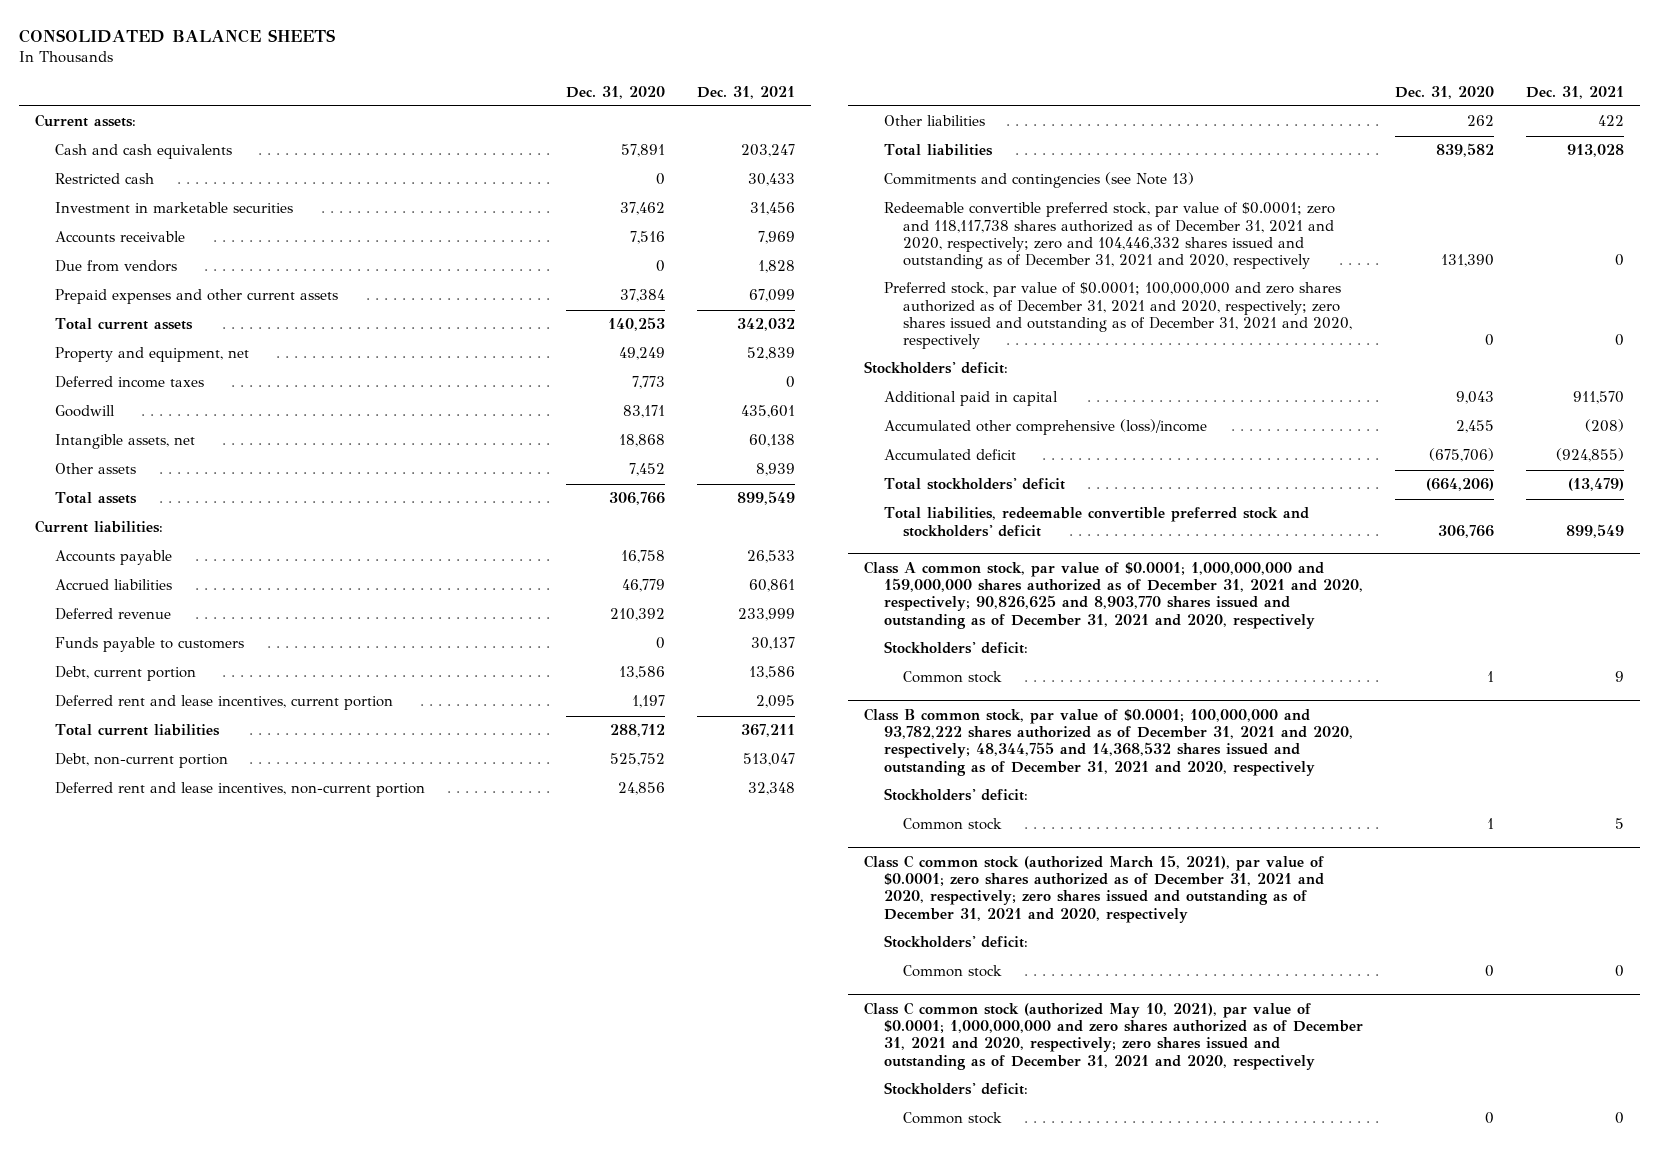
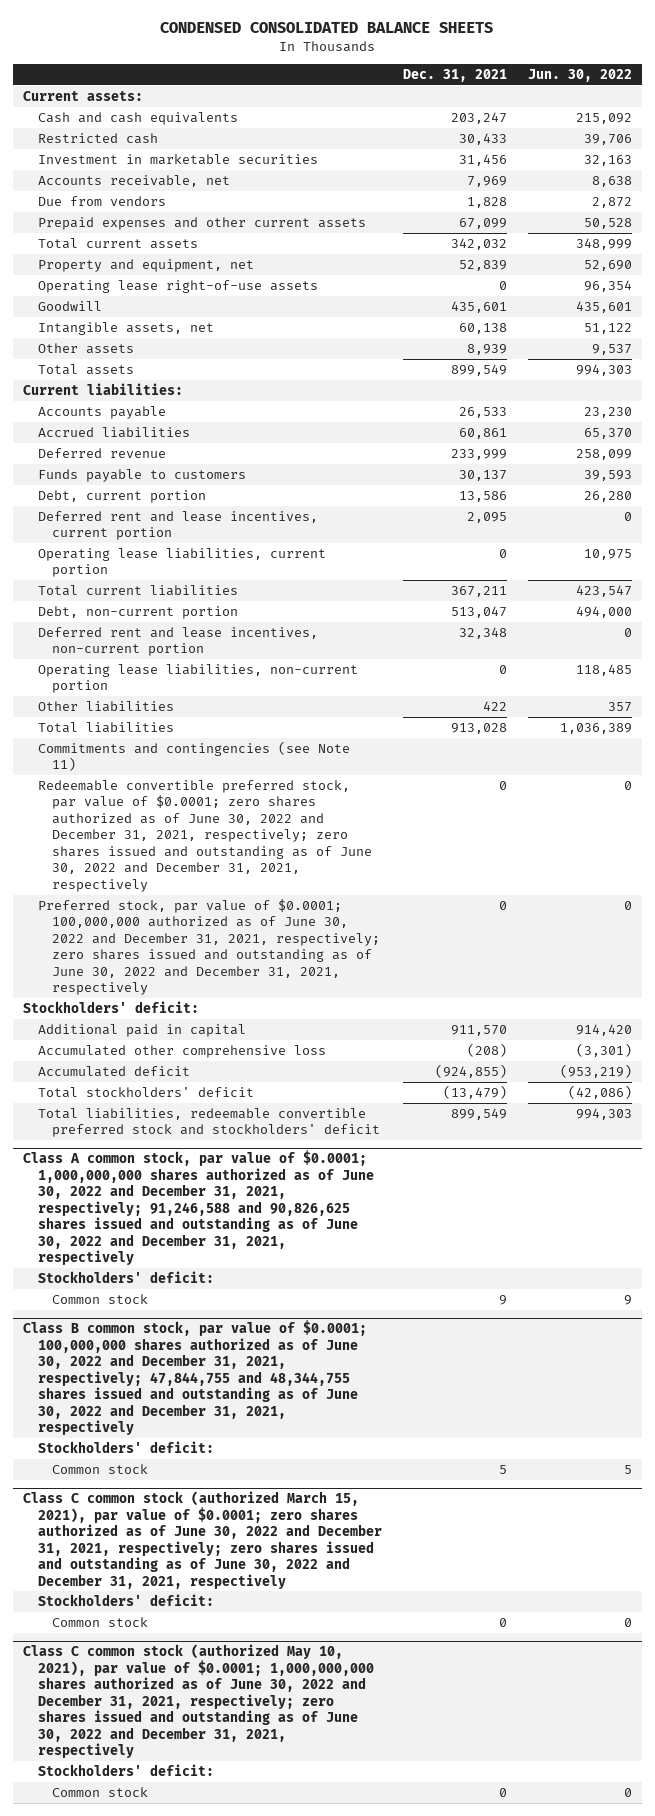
- CONSOLIDATED BALANCE SHEETS
+ CONDENSED CONSOLIDATED BALANCE SHEETS
- | Dec. 31, 2020 | Dec. 31, 2021
+ | Dec. 31, 2021 | Jun. 30, 2022
- Accounts receivable | 7,516 | 7,969
+ Accounts receivable, net | 7,969 | 8,638
- Deferred income taxes | 7,773 | 0
+ Operating lease right-of-use assets | 0 | 96,354
+ Operating lease liabilities, current portion | 0 | 10,975
+ Operating lease liabilities, non-current portion | 0 | 118,485
- Commitments and contingencies (see Note 13)
- Redeemable convertible preferred stock, par value of $0.0001; zero and 118,117,738 shares authorized as of December 31, 2021 and 2020, respectively; zero and 104,446,332 shares issued and outstanding as of December 31, 2021 and 2020, respectively | 131,390 | 0
- Preferred stock, par value of $0.0001; 100,000,000 and zero shares authorized as of December 31, 2021 and 2020, respectively; zero shares issued and outstanding as of December 31, 2021 and 2020, respectively | 0 | 0
+ Commitments and contingencies (see Note 11)
+ Redeemable convertible preferred stock, par value of $0.0001; zero shares authorized as of June 30, 2022 and December 31, 2021, respectively; zero shares issued and outstanding as of June 30, 2022 and December 31, 2021, respectively | 0 | 0
+ Preferred stock, par value of $0.0001; 100,000,000 authorized as of June 30, 2022 and December 31, 2021, respectively; zero shares issued and outstanding as of June 30, 2022 and December 31, 2021, respectively | 0 | 0
- Accumulated other comprehensive (loss)/income | 2,455 | (208)
+ Accumulated other comprehensive loss | (208) | (3,301)
- Class A common stock, par value of $0.0001; 1,000,000,000 and 159,000,000 shares authorized as of December 31, 2021 and 2020, respectively; 90,826,625 and 8,903,770 shares issued and outstanding as of December 31, 2021 and 2020, respectively
+ Class A common stock, par value of $0.0001; 1,000,000,000 shares authorized as of June 30, 2022 and December 31, 2021, respectively; 91,246,588 and 90,826,625 shares issued and outstanding as of June 30, 2022 and December 31, 2021, respectively
- Class B common stock, par value of $0.0001; 100,000,000 and 93,782,222 shares authorized as of December 31, 2021 and 2020, respectively; 48,344,755 and 14,368,532 shares issued and outstanding as of December 31, 2021 and 2020, respectively
+ Class B common stock, par value of $0.0001; 100,000,000 shares authorized as of June 30, 2022 and December 31, 2021, respectively; 47,844,755 and 48,344,755 shares issued and outstanding as of June 30, 2022 and December 31, 2021, respectively
- Class C common stock (authorized March 15, 2021), par value of $0.0001; zero shares authorized as of December 31, 2021 and 2020, respectively; zero shares issued and outstanding as of December 31, 2021 and 2020, respectively
+ Class C common stock (authorized March 15, 2021), par value of $0.0001; zero shares authorized as of June 30, 2022 and December 31, 2021, respectively; zero shares issued and outstanding as of June 30, 2022 and December 31, 2021, respectively
- Class C common stock (authorized May 10, 2021), par value of $0.0001; 1,000,000,000 and zero shares authorized as of December 31, 2021 and 2020, respectively; zero shares issued and outstanding as of December 31, 2021 and 2020, respectively
+ Class C common stock (authorized May 10, 2021), par value of $0.0001; 1,000,000,000 shares authorized as of June 30, 2022 and December 31, 2021, respectively; zero shares issued and outstanding as of June 30, 2022 and December 31, 2021, respectively

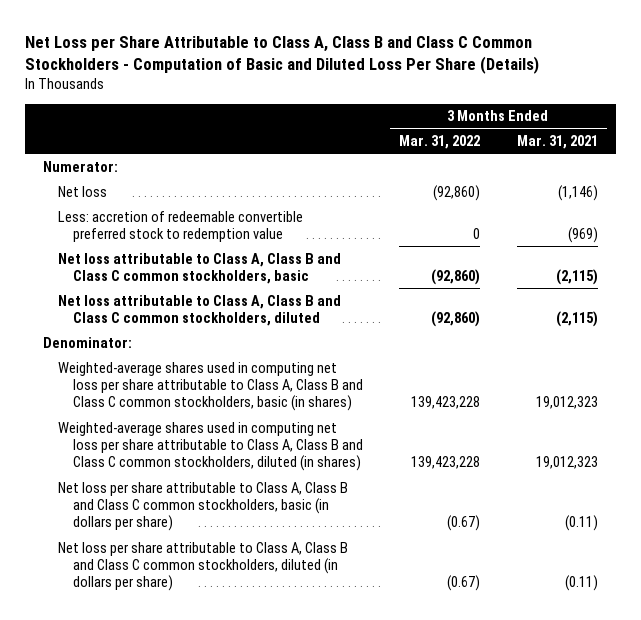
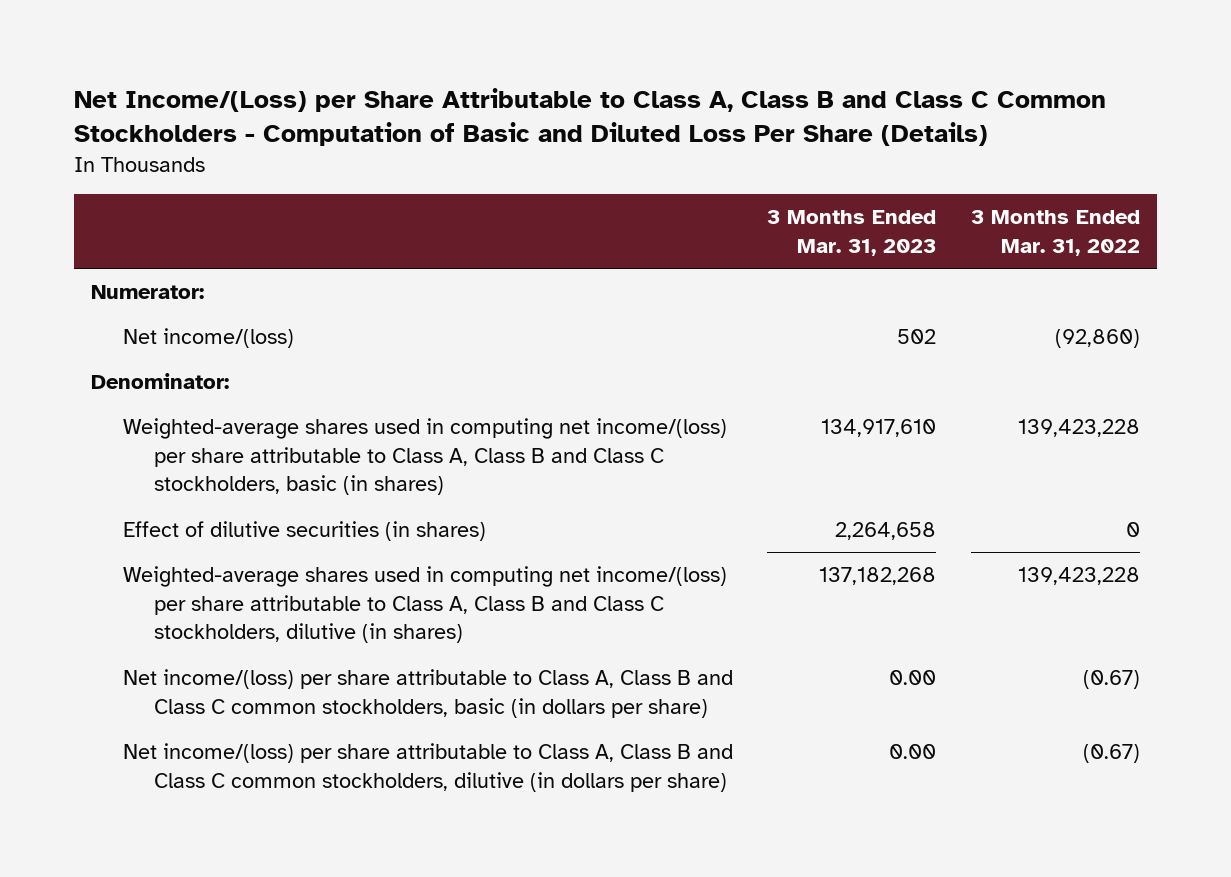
- Net Loss per Share Attributable to Class A, Class B and Class C Common Stockholders - Computation of Basic and Diluted Loss Per Share (Details)
+ Net Income/(Loss) per Share Attributable to Class A, Class B and Class C Common Stockholders - Computation of Basic and Diluted Loss Per Share (Details)
- | 3 Months Ended Mar. 31, 2022 | 3 Months Ended Mar. 31, 2021
+ | 3 Months Ended Mar. 31, 2023 | 3 Months Ended Mar. 31, 2022
- Net loss | (92,860) | (1,146)
- Less: accretion of redeemable convertible preferred stock to redemption value | 0 | (969)
- Net loss attributable to Class A, Class B and Class C common stockholders, basic | (92,860) | (2,115)
- Net loss attributable to Class A, Class B and Class C common stockholders, diluted | (92,860) | (2,115)
+ Net income/(loss) | 502 | (92,860)
- Weighted-average shares used in computing net loss per share attributable to Class A, Class B and Class C common stockholders, basic (in shares) | 139,423,228 | 19,012,323
- Weighted-average shares used in computing net loss per share attributable to Class A, Class B and Class C common stockholders, diluted (in shares) | 139,423,228 | 19,012,323
- Net loss per share attributable to Class A, Class B and Class C common stockholders, basic (in dollars per share) | (0.67) | (0.11)
- Net loss per share attributable to Class A, Class B and Class C common stockholders, diluted (in dollars per share) | (0.67) | (0.11)
+ Weighted-average shares used in computing net income/(loss) per share attributable to Class A, Class B and Class C stockholders, basic (in shares) | 134,917,610 | 139,423,228
+ Effect of dilutive securities (in shares) | 2,264,658 | 0
+ Weighted-average shares used in computing net income/(loss) per share attributable to Class A, Class B and Class C stockholders, dilutive (in shares) | 137,182,268 | 139,423,228
+ Net income/(loss) per share attributable to Class A, Class B and Class C common stockholders, basic (in dollars per share) | 0.00 | (0.67)
+ Net income/(loss) per share attributable to Class A, Class B and Class C common stockholders, dilutive (in dollars per share) | 0.00 | (0.67)

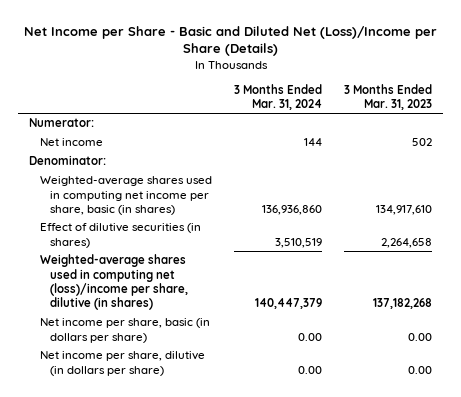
- Net Income/(Loss) per Share Attributable to Class A, Class B and Class C Common Stockholders - Computation of Basic and Diluted Loss Per Share (Details)
+ Net Income per Share - Basic and Diluted Net (Loss)/Income per Share (Details)
- | 3 Months Ended Mar. 31, 2023 | 3 Months Ended Mar. 31, 2022
+ | 3 Months Ended Mar. 31, 2024 | 3 Months Ended Mar. 31, 2023
- Net income/(loss) | 502 | (92,860)
+ Net income | 144 | 502
- Weighted-average shares used in computing net income/(loss) per share attributable to Class A, Class B and Class C stockholders, basic (in shares) | 134,917,610 | 139,423,228
+ Weighted-average shares used in computing net income per share, basic (in shares) | 136,936,860 | 134,917,610
- Weighted-average shares used in computing net income/(loss) per share attributable to Class A, Class B and Class C stockholders, dilutive (in shares) | 137,182,268 | 139,423,228
- Net income/(loss) per share attributable to Class A, Class B and Class C common stockholders, basic (in dollars per share) | 0.00 | (0.67)
- Net income/(loss) per share attributable to Class A, Class B and Class C common stockholders, dilutive (in dollars per share) | 0.00 | (0.67)
+ Weighted-average shares used in computing net (loss)/income per share, dilutive (in shares) | 140,447,379 | 137,182,268
+ Net income per share, basic (in dollars per share) | 0.00 | 0.00
+ Net income per share, dilutive (in dollars per share) | 0.00 | 0.00

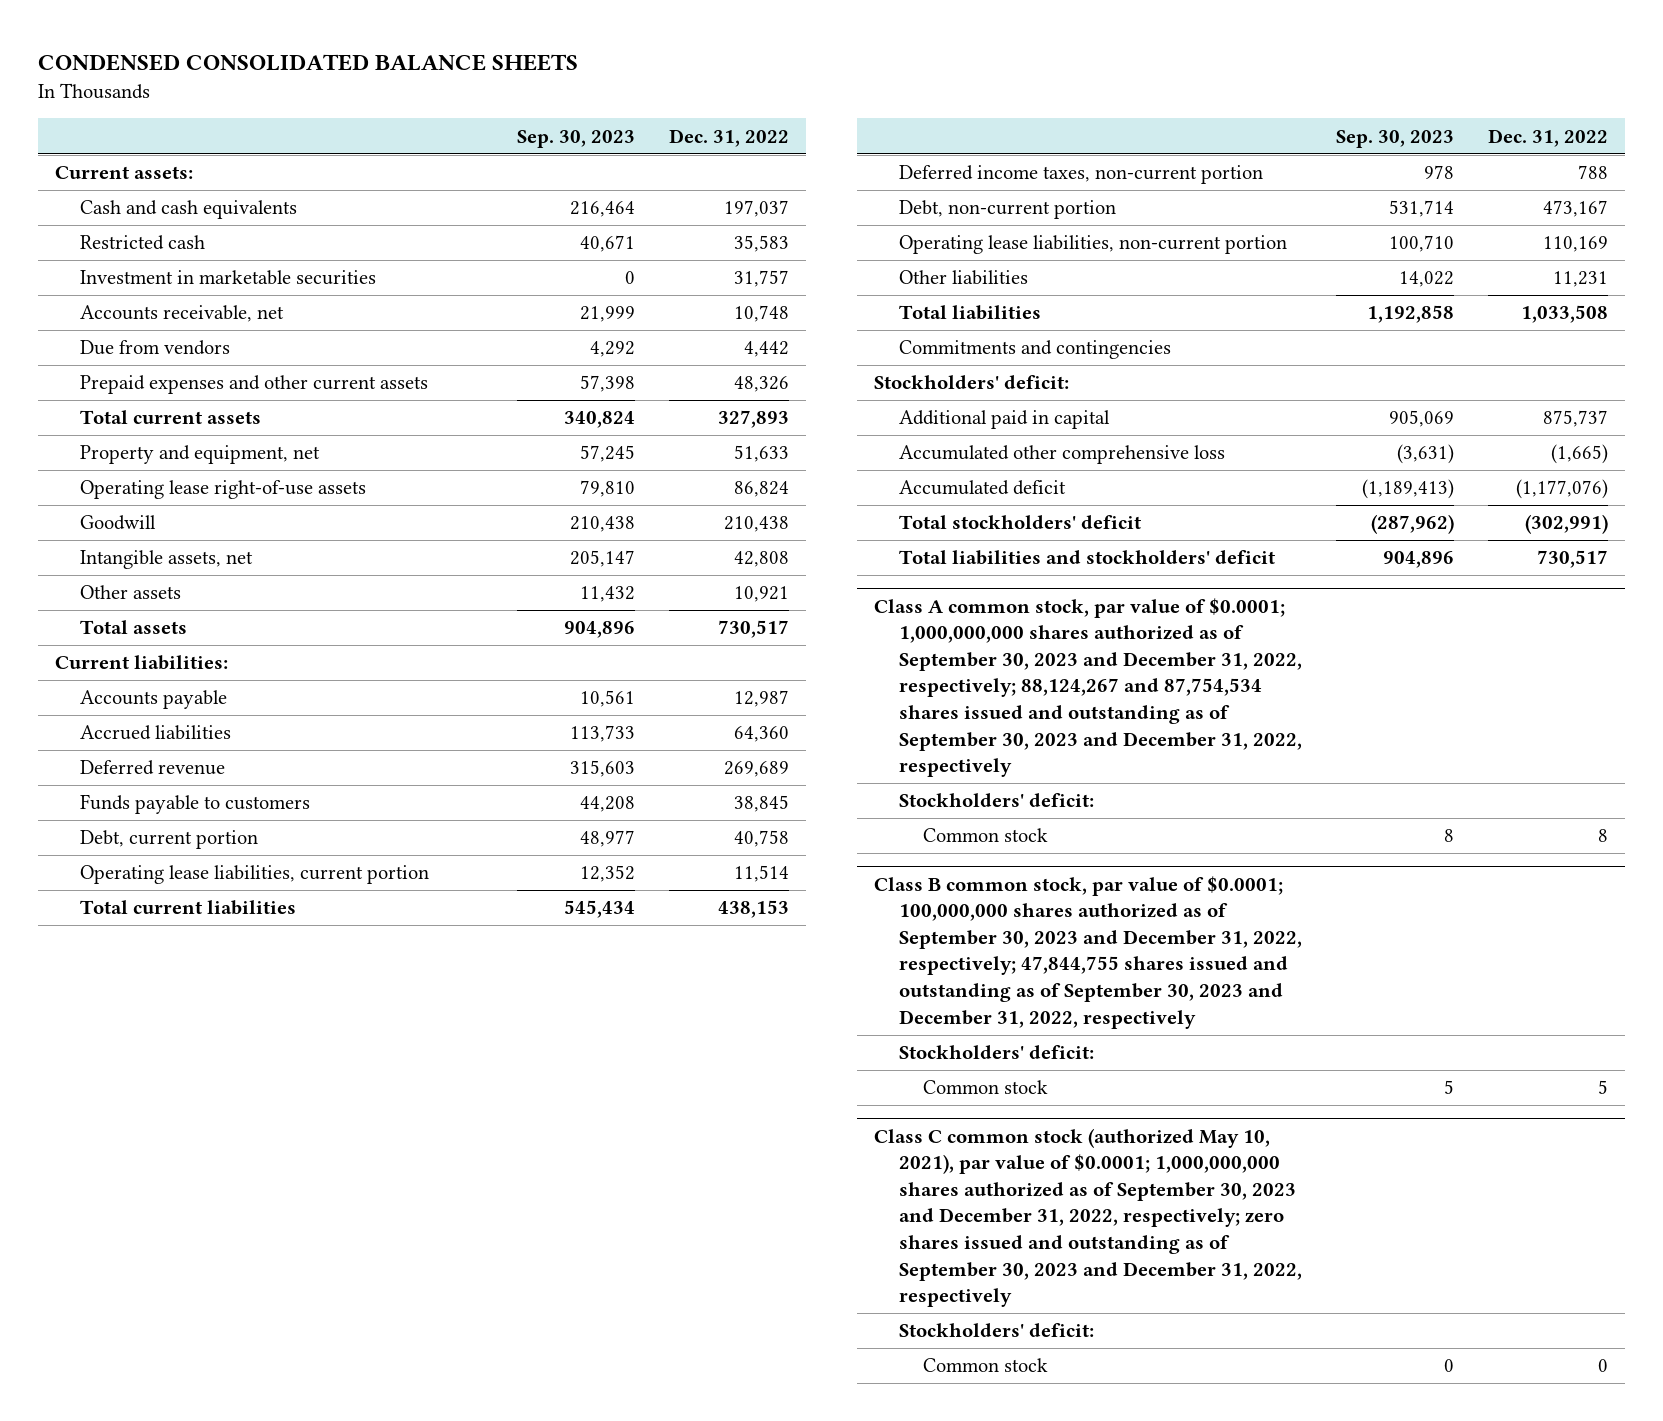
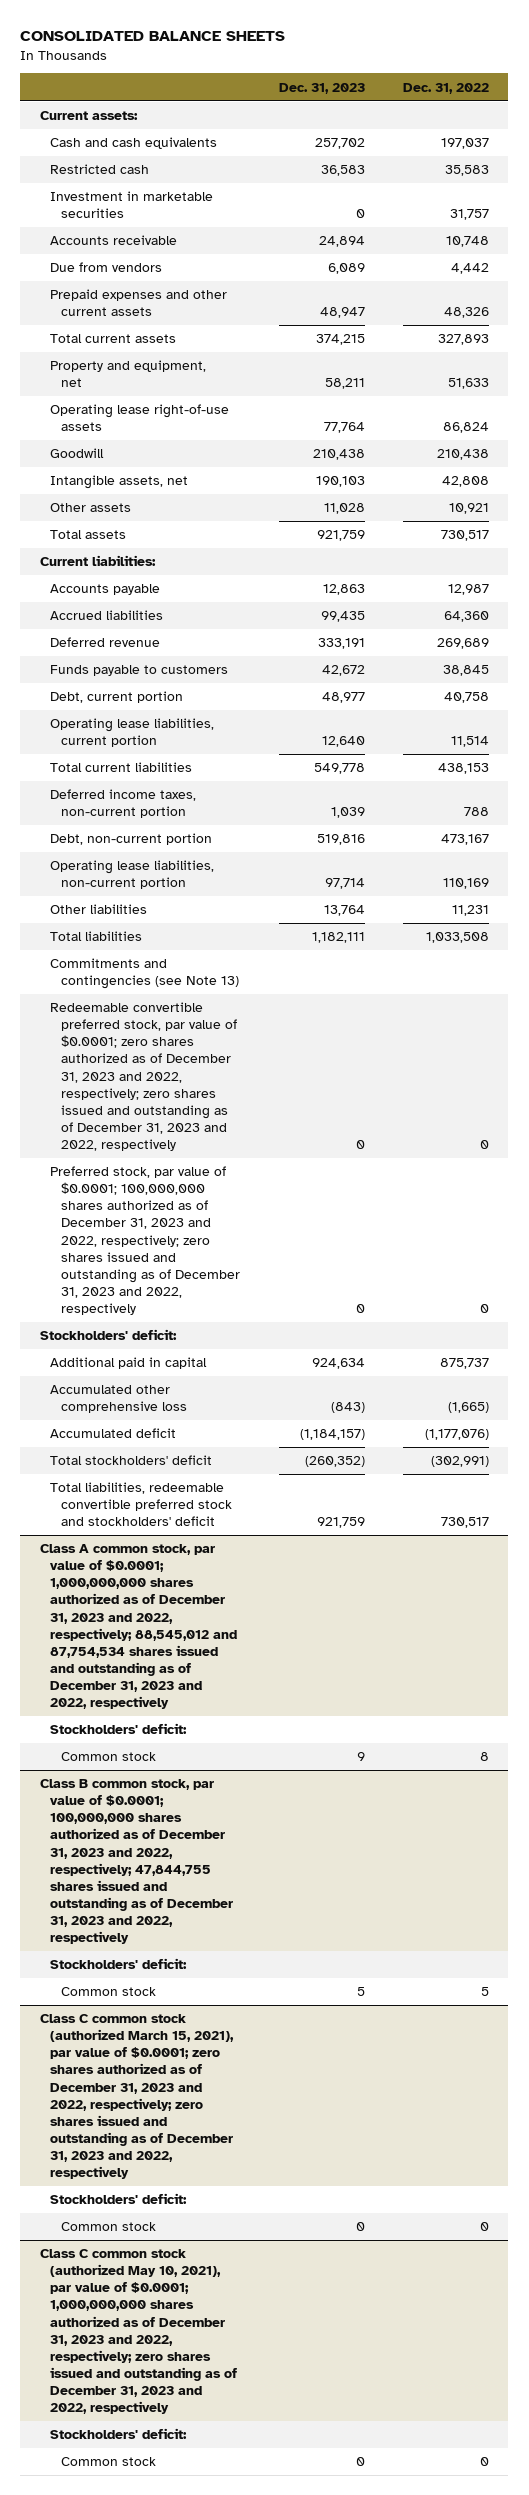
- CONDENSED CONSOLIDATED BALANCE SHEETS
+ CONSOLIDATED BALANCE SHEETS
- | Sep. 30, 2023 | Dec. 31, 2022
+ | Dec. 31, 2023 | Dec. 31, 2022
- Accounts receivable, net | 21,999 | 10,748
+ Accounts receivable | 24,894 | 10,748
- Commitments and contingencies
+ Commitments and contingencies (see Note 13)
+ Redeemable convertible preferred stock, par value of $0.0001; zero shares authorized as of December 31, 2023 and 2022, respectively; zero shares issued and outstanding as of December 31, 2023 and 2022, respectively | 0 | 0
+ Preferred stock, par value of $0.0001; 100,000,000 shares authorized as of December 31, 2023 and 2022, respectively; zero shares issued and outstanding as of December 31, 2023 and 2022, respectively | 0 | 0
- Total liabilities and stockholders' deficit | 904,896 | 730,517
- Class A common stock, par value of $0.0001; 1,000,000,000 shares authorized as of September 30, 2023 and December 31, 2022, respectively; 88,124,267 and 87,754,534 shares issued and outstanding as of September 30, 2023 and December 31, 2022, respectively
+ Total liabilities, redeemable convertible preferred stock and stockholders' deficit | 921,759 | 730,517
+ Class A common stock, par value of $0.0001; 1,000,000,000 shares authorized as of December 31, 2023 and 2022, respectively; 88,545,012 and 87,754,534 shares issued and outstanding as of December 31, 2023 and 2022, respectively
- Class B common stock, par value of $0.0001; 100,000,000 shares authorized as of September 30, 2023 and December 31, 2022, respectively; 47,844,755 shares issued and outstanding as of September 30, 2023 and December 31, 2022, respectively
+ Class B common stock, par value of $0.0001; 100,000,000 shares authorized as of December 31, 2023 and 2022, respectively; 47,844,755 shares issued and outstanding as of December 31, 2023 and 2022, respectively
- Class C common stock (authorized May 10, 2021), par value of $0.0001; 1,000,000,000 shares authorized as of September 30, 2023 and December 31, 2022, respectively; zero shares issued and outstanding as of September 30, 2023 and December 31, 2022, respectively
+ Class C common stock (authorized March 15, 2021), par value of $0.0001; zero shares authorized as of December 31, 2023 and 2022, respectively; zero shares issued and outstanding as of December 31, 2023 and 2022, respectively
+ Class C common stock (authorized May 10, 2021), par value of $0.0001; 1,000,000,000 shares authorized as of December 31, 2023 and 2022, respectively; zero shares issued and outstanding as of December 31, 2023 and 2022, respectively
+ Stockholders' deficit:
+ Common stock | 0 | 0

